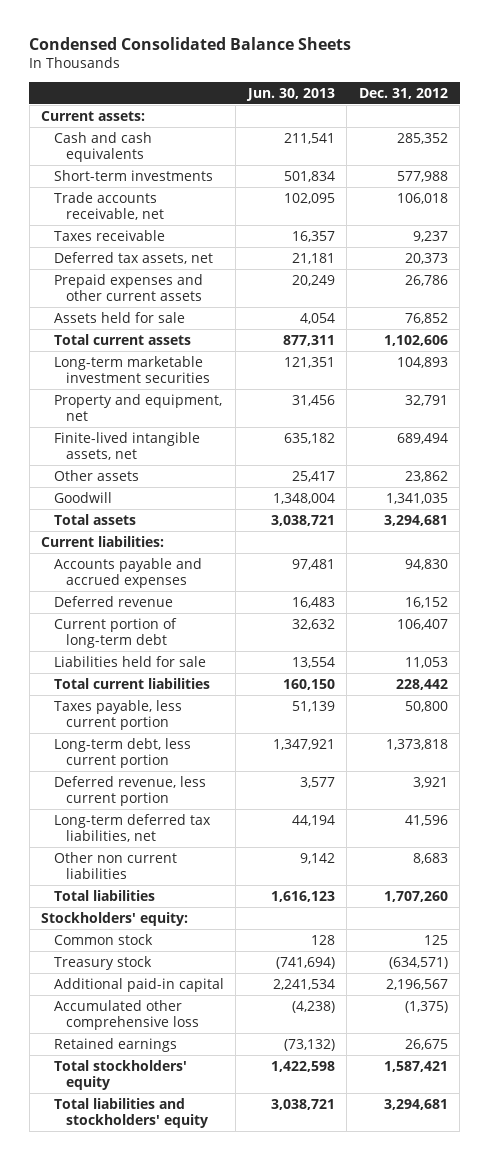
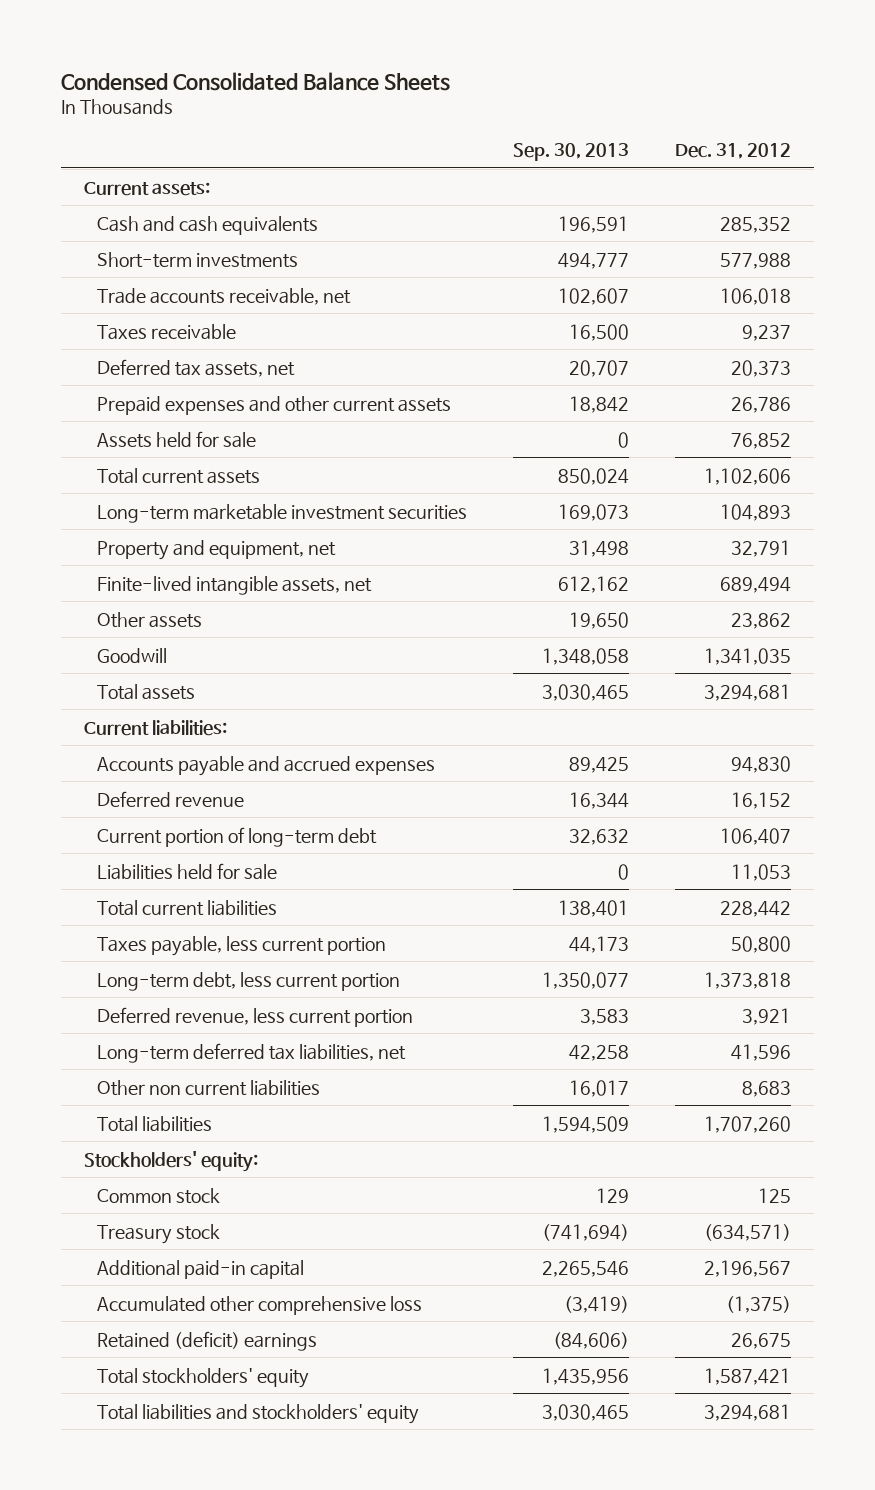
- | Jun. 30, 2013 | Dec. 31, 2012
+ | Sep. 30, 2013 | Dec. 31, 2012
- Retained earnings | (73,132) | 26,675
+ Retained (deficit) earnings | (84,606) | 26,675

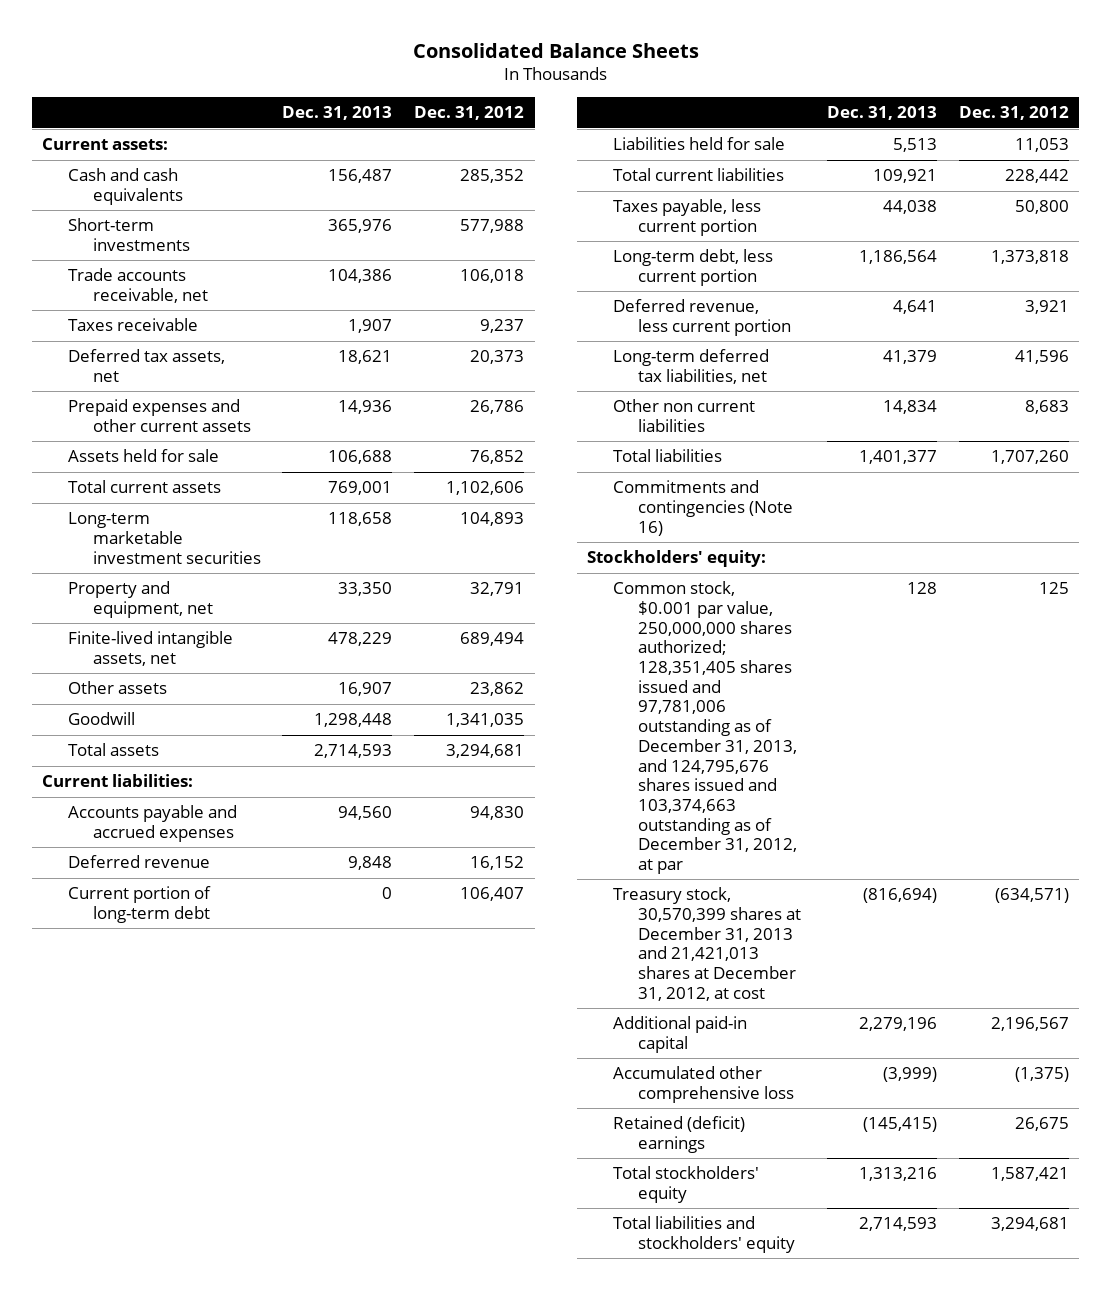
- Condensed Consolidated Balance Sheets
+ Consolidated Balance Sheets
- | Sep. 30, 2013 | Dec. 31, 2012
+ | Dec. 31, 2013 | Dec. 31, 2012
+ Commitments and contingencies (Note 16)
- Common stock | 129 | 125
- Treasury stock | (741,694) | (634,571)
+ Common stock, $0.001 par value, 250,000,000 shares authorized; 128,351,405 shares issued and 97,781,006 outstanding as of December 31, 2013, and 124,795,676 shares issued and 103,374,663 outstanding as of December 31, 2012, at par | 128 | 125
+ Treasury stock, 30,570,399 shares at December 31, 2013 and 21,421,013 shares at December 31, 2012, at cost | (816,694) | (634,571)

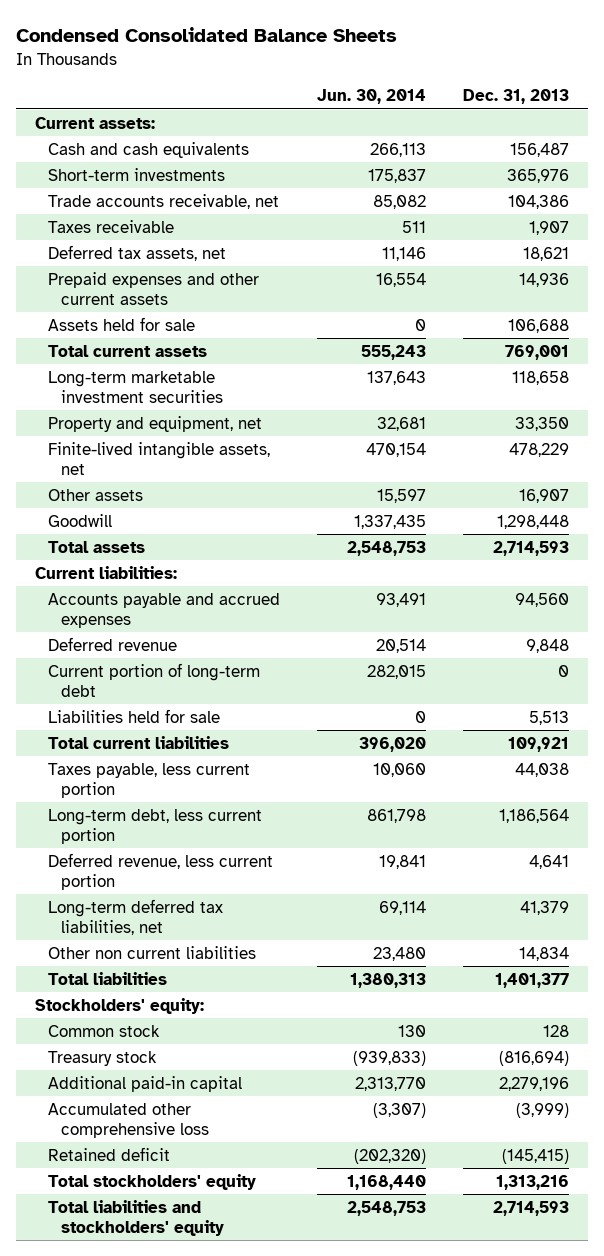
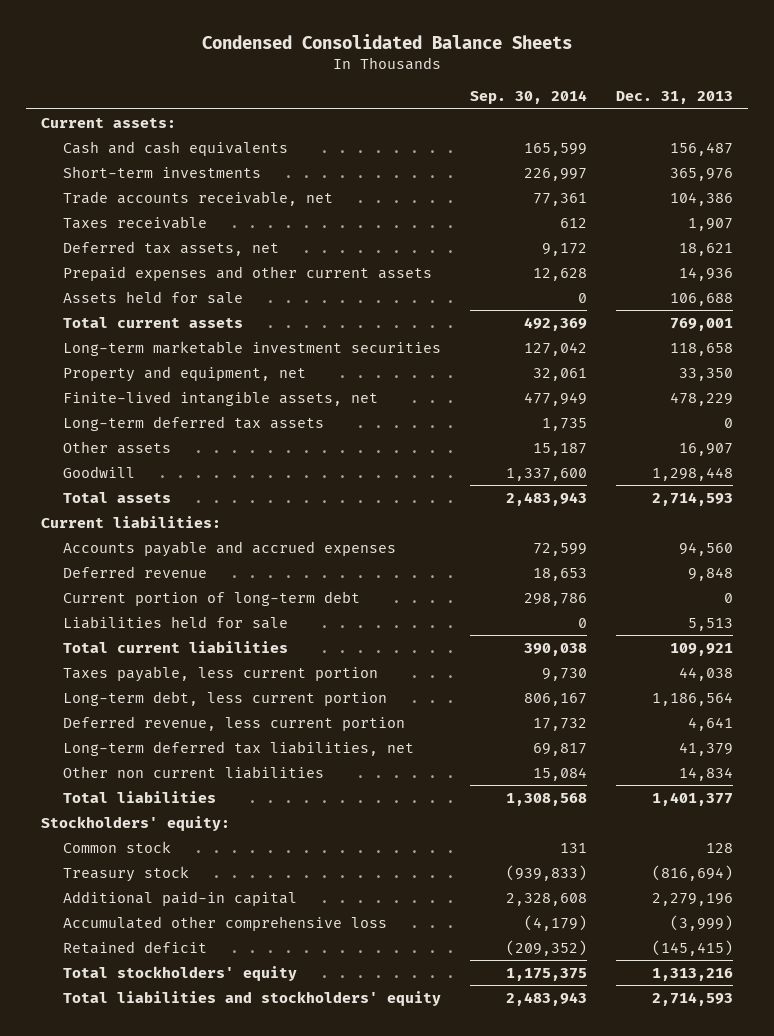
- | Jun. 30, 2014 | Dec. 31, 2013
+ | Sep. 30, 2014 | Dec. 31, 2013
+ Long-term deferred tax assets | 1,735 | 0

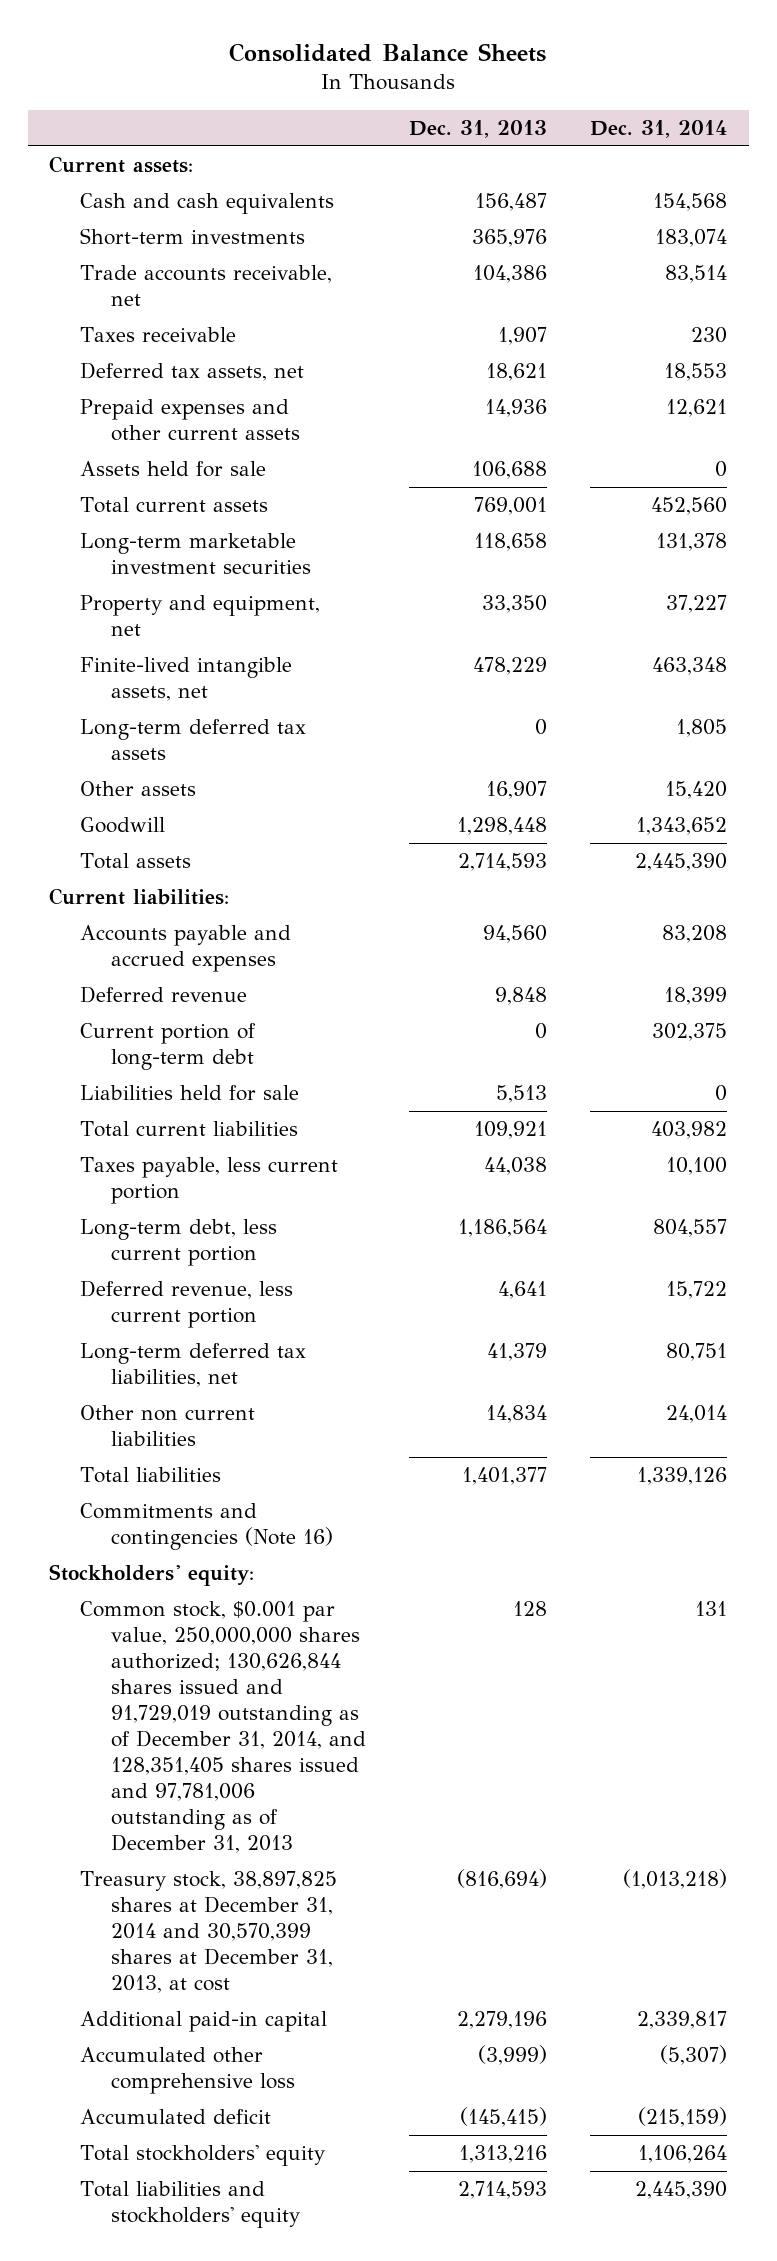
- Condensed Consolidated Balance Sheets
+ Consolidated Balance Sheets
- | Sep. 30, 2014 | Dec. 31, 2013
+ | Dec. 31, 2013 | Dec. 31, 2014
+ Commitments and contingencies (Note 16)
- Common stock | 131 | 128
- Treasury stock | (939,833) | (816,694)
+ Common stock, $0.001 par value, 250,000,000 shares authorized; 130,626,844 shares issued and 91,729,019 outstanding as of December 31, 2014, and 128,351,405 shares issued and 97,781,006 outstanding as of December 31, 2013 | 128 | 131
+ Treasury stock, 38,897,825 shares at December 31, 2014 and 30,570,399 shares at December 31, 2013, at cost | (816,694) | (1,013,218)
- Retained deficit | (209,352) | (145,415)
+ Accumulated deficit | (145,415) | (215,159)

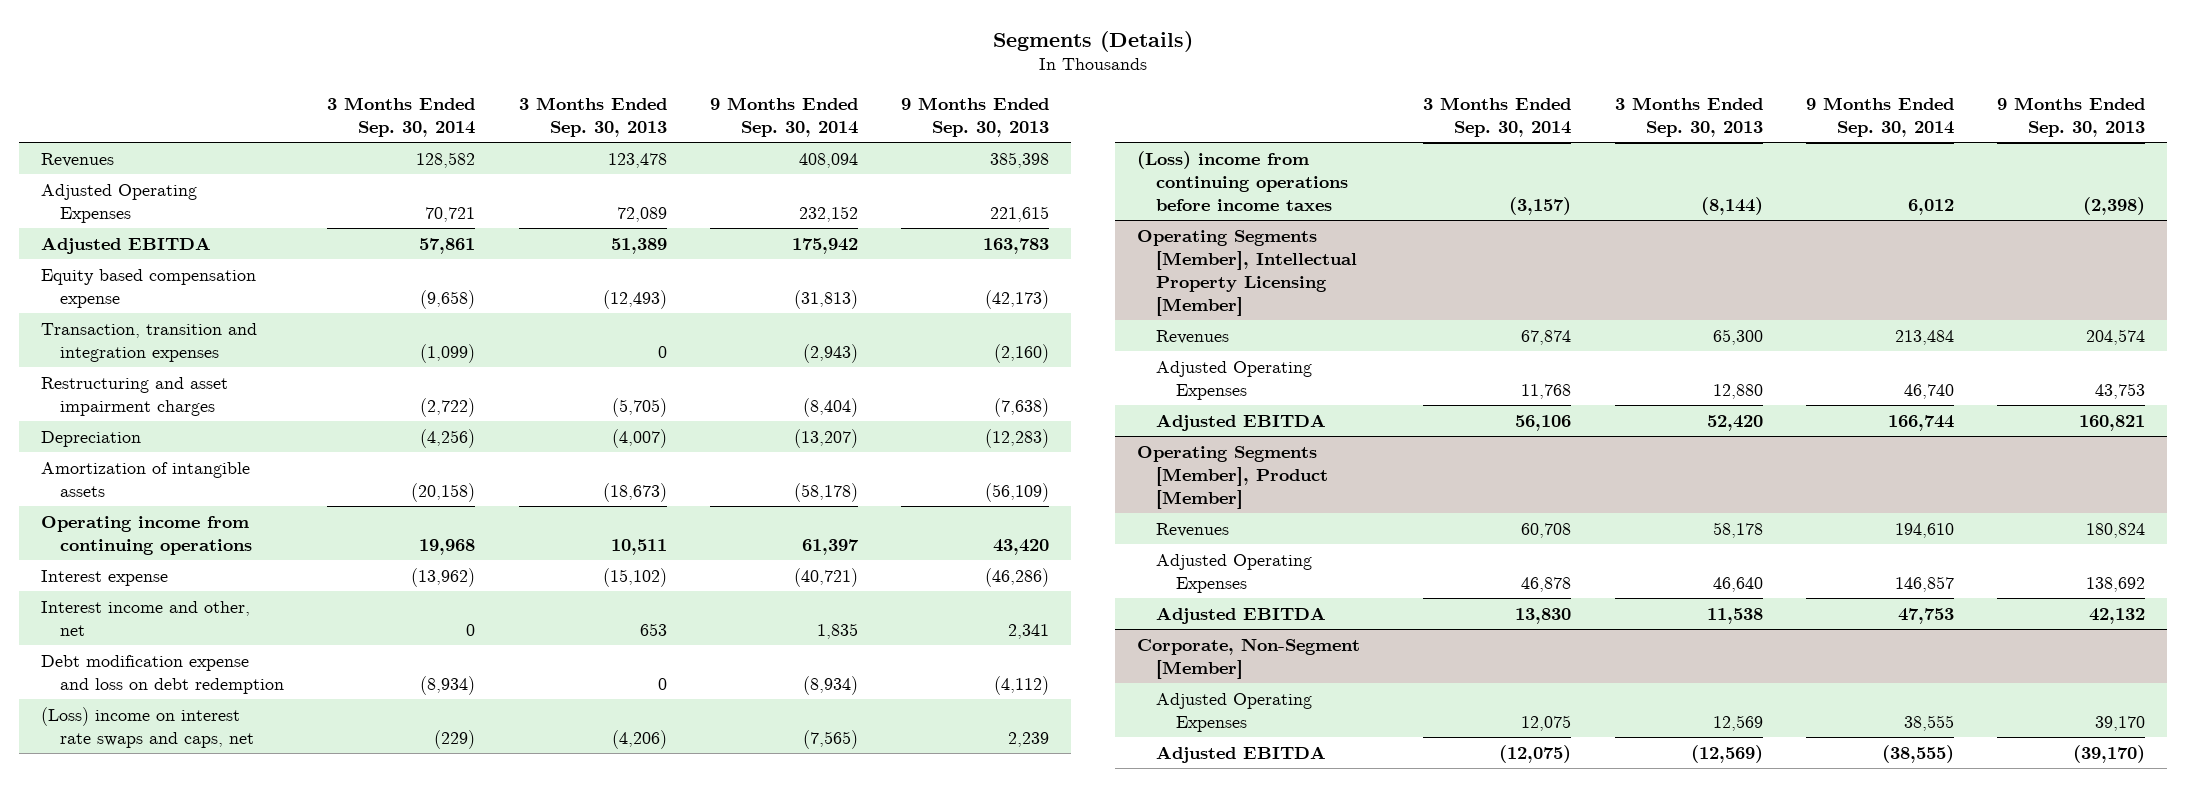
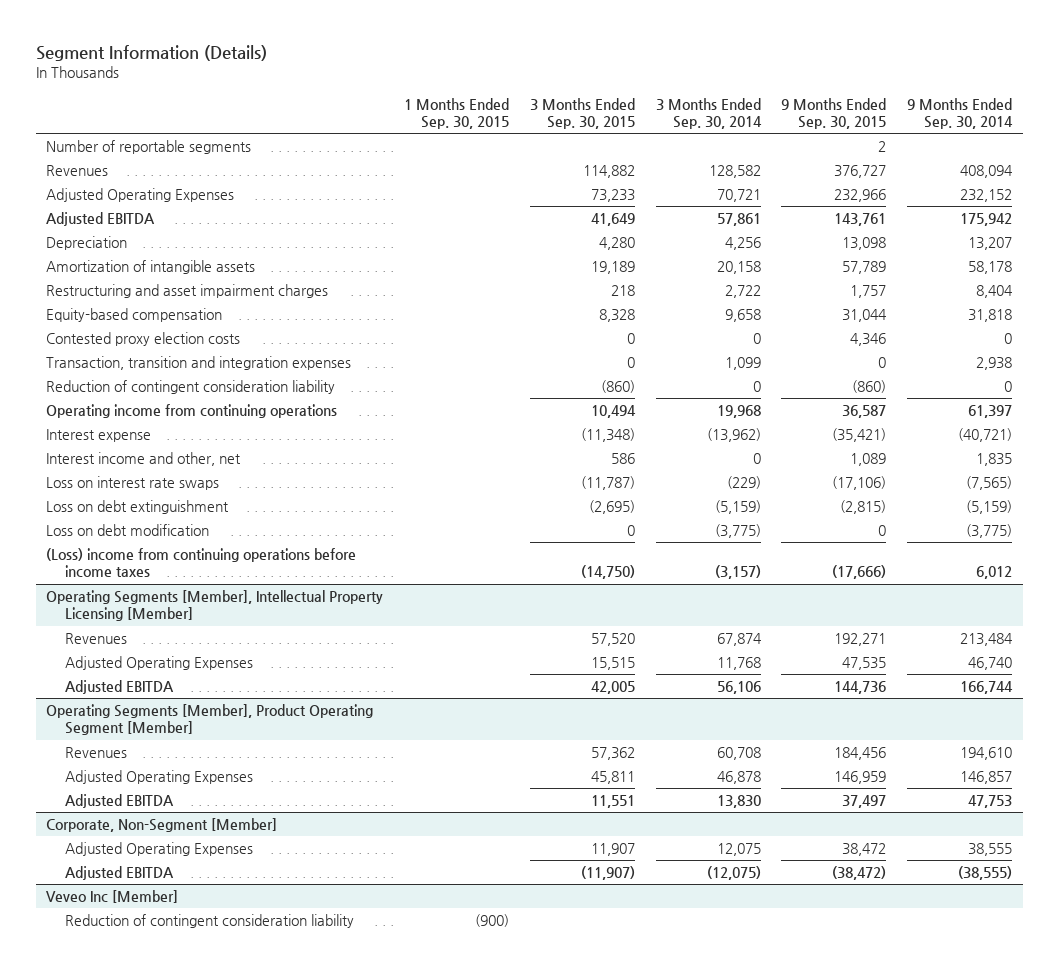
- Segments (Details)
+ Segment Information (Details)
- | 3 Months Ended Sep. 30, 2014 | 3 Months Ended Sep. 30, 2013 | 9 Months Ended Sep. 30, 2014 | 9 Months Ended Sep. 30, 2013
+ | 1 Months Ended Sep. 30, 2015 | 3 Months Ended Sep. 30, 2015 | 3 Months Ended Sep. 30, 2014 | 9 Months Ended Sep. 30, 2015 | 9 Months Ended Sep. 30, 2014
+ Number of reportable segments | | | | 2 |
- Equity based compensation expense | (9,658) | (12,493) | (31,813) | (42,173)
- Transaction, transition and integration expenses | (1,099) | 0 | (2,943) | (2,160)
- Restructuring and asset impairment charges | (2,722) | (5,705) | (8,404) | (7,638)
- Depreciation | (4,256) | (4,007) | (13,207) | (12,283)
- Amortization of intangible assets | (20,158) | (18,673) | (58,178) | (56,109)
+ Depreciation | | 4,280 | 4,256 | 13,098 | 13,207
+ Amortization of intangible assets | | 19,189 | 20,158 | 57,789 | 58,178
+ Restructuring and asset impairment charges | | 218 | 2,722 | 1,757 | 8,404
+ Equity-based compensation | | 8,328 | 9,658 | 31,044 | 31,818
+ Contested proxy election costs | | 0 | 0 | 4,346 | 0
+ Transaction, transition and integration expenses | | 0 | 1,099 | 0 | 2,938
+ Reduction of contingent consideration liability | | (860) | 0 | (860) | 0
- Debt modification expense and loss on debt redemption | (8,934) | 0 | (8,934) | (4,112)
- (Loss) income on interest rate swaps and caps, net | (229) | (4,206) | (7,565) | 2,239
+ Loss on interest rate swaps | | (11,787) | (229) | (17,106) | (7,565)
+ Loss on debt extinguishment | | (2,695) | (5,159) | (2,815) | (5,159)
+ Loss on debt modification | | 0 | (3,775) | 0 | (3,775)
- Operating Segments [Member], Product [Member]
+ Operating Segments [Member], Product Operating Segment [Member]
+ Veveo Inc [Member]
+ Reduction of contingent consideration liability | (900) | | | |

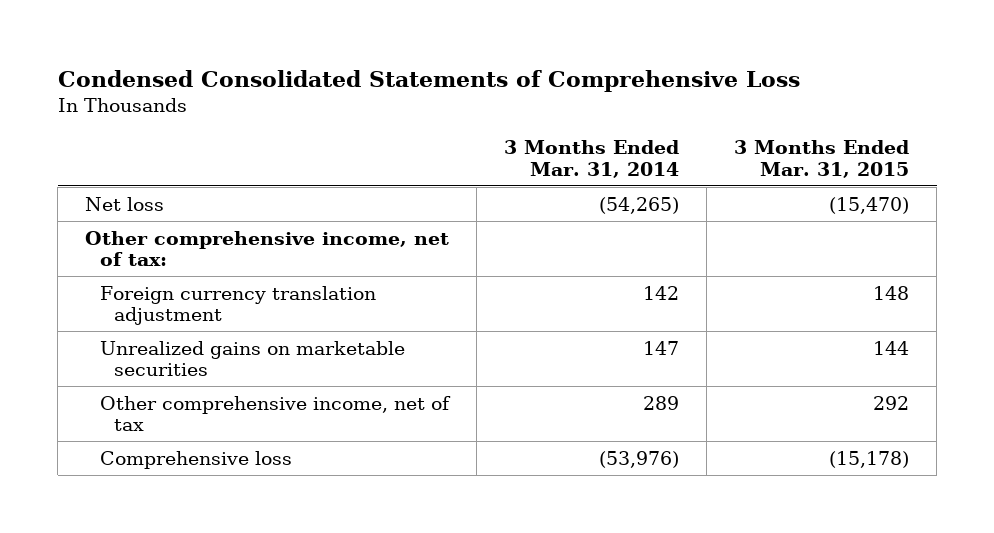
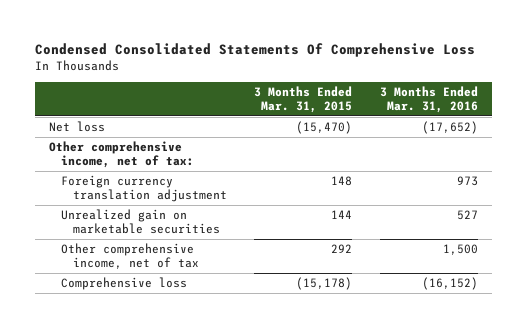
- Condensed Consolidated Statements of Comprehensive Loss
+ Condensed Consolidated Statements Of Comprehensive Loss
- | 3 Months Ended Mar. 31, 2014 | 3 Months Ended Mar. 31, 2015
+ | 3 Months Ended Mar. 31, 2015 | 3 Months Ended Mar. 31, 2016
- Unrealized gains on marketable securities | 147 | 144
+ Unrealized gain on marketable securities | 144 | 527

